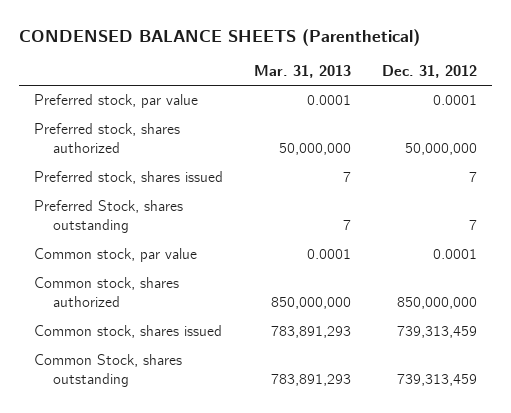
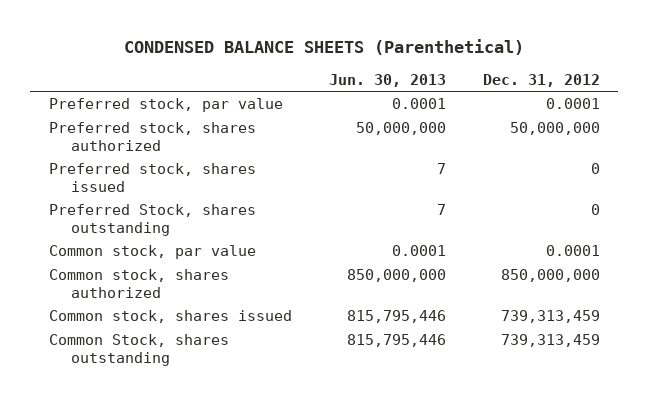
- | Mar. 31, 2013 | Dec. 31, 2012
+ | Jun. 30, 2013 | Dec. 31, 2012
- Preferred stock, shares issued | 7 | 7
- Preferred Stock, shares outstanding | 7 | 7
+ Preferred stock, shares issued | 7 | 0
+ Preferred Stock, shares outstanding | 7 | 0

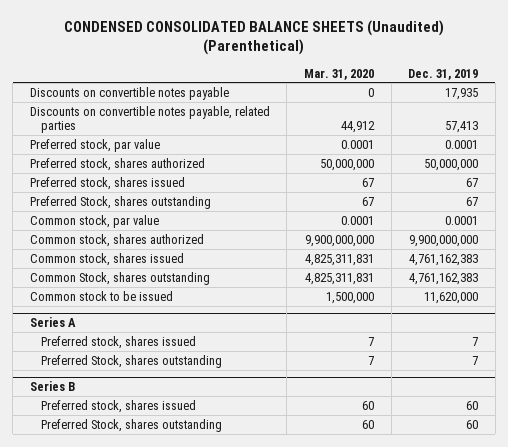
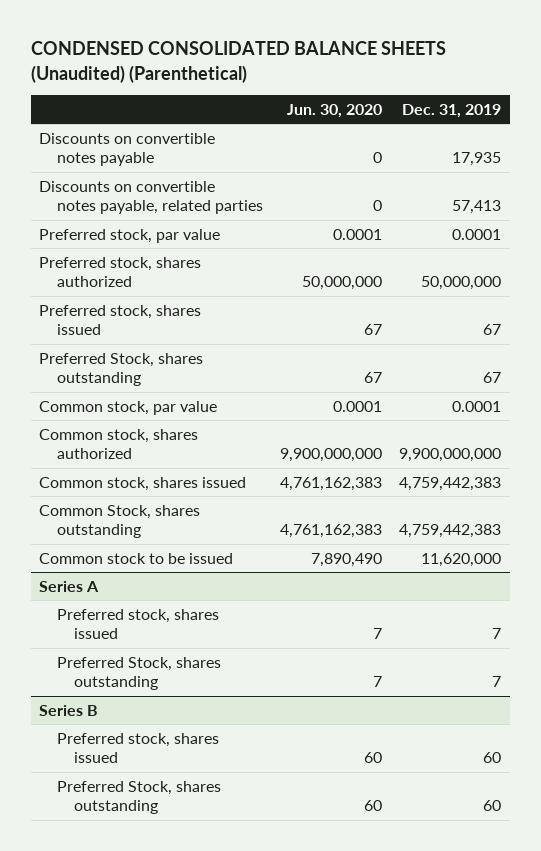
- | Mar. 31, 2020 | Dec. 31, 2019
+ | Jun. 30, 2020 | Dec. 31, 2019
- Common stock, shares issued | 4,825,311,831 | 4,761,162,383
- Common Stock, shares outstanding | 4,825,311,831 | 4,761,162,383
+ Common stock, shares issued | 4,761,162,383 | 4,759,442,383
+ Common Stock, shares outstanding | 4,761,162,383 | 4,759,442,383

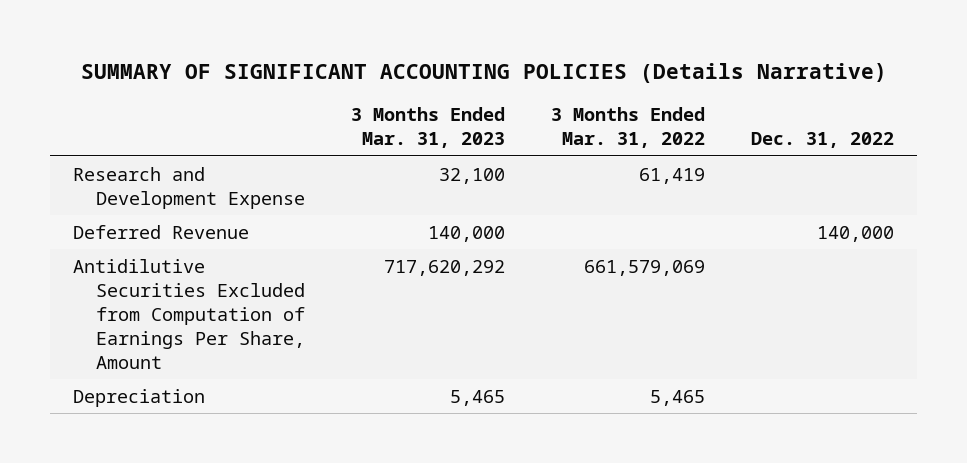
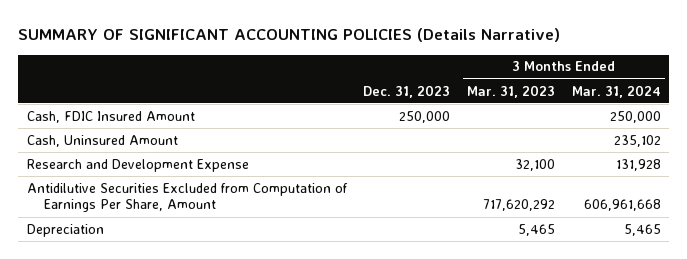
- | 3 Months Ended Mar. 31, 2023 | 3 Months Ended Mar. 31, 2022 | Dec. 31, 2022
+ | Dec. 31, 2023 | 3 Months Ended Mar. 31, 2023 | 3 Months Ended Mar. 31, 2024
+ Cash, FDIC Insured Amount | 250,000 | | 250,000
+ Cash, Uninsured Amount | | | 235,102
- Deferred Revenue | 140,000 | | 140,000

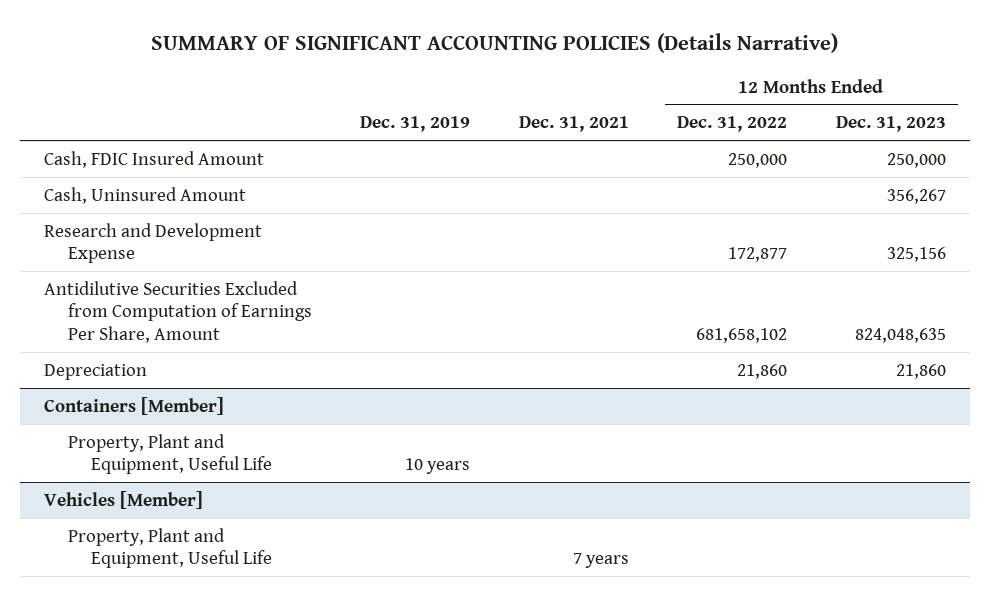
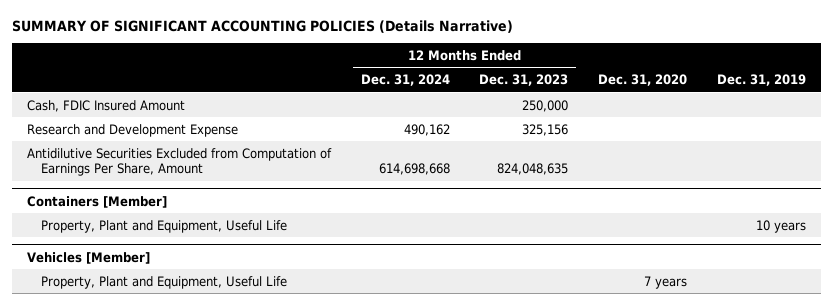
- | Dec. 31, 2019 | Dec. 31, 2021 | 12 Months Ended Dec. 31, 2022 | 12 Months Ended Dec. 31, 2023
+ | 12 Months Ended Dec. 31, 2024 | 12 Months Ended Dec. 31, 2023 | Dec. 31, 2020 | Dec. 31, 2019
- Cash, Uninsured Amount | | | | 356,267
- Depreciation | | | 21,860 | 21,860

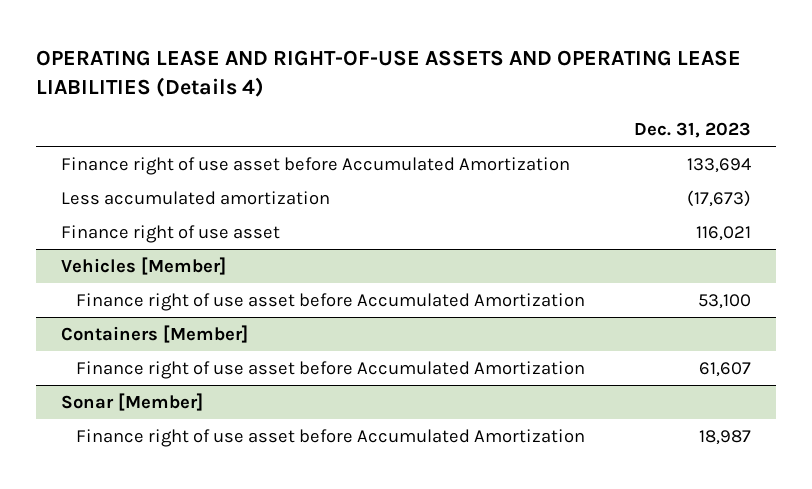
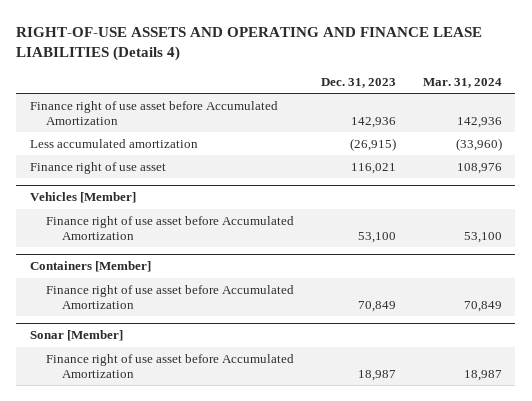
- OPERATING LEASE AND RIGHT-OF-USE ASSETS AND OPERATING LEASE LIABILITIES (Details 4)
+ RIGHT-OF-USE ASSETS AND OPERATING AND FINANCE LEASE LIABILITIES (Details 4)
- | Dec. 31, 2023
+ | Dec. 31, 2023 | Mar. 31, 2024
- Finance right of use asset before Accumulated Amortization | 133,694
- Less accumulated amortization | (17,673)
+ Finance right of use asset before Accumulated Amortization | 142,936 | 142,936
+ Less accumulated amortization | (26,915) | (33,960)
@ Containers [Member]
- Finance right of use asset before Accumulated Amortization | 61,607
+ Finance right of use asset before Accumulated Amortization | 70,849 | 70,849

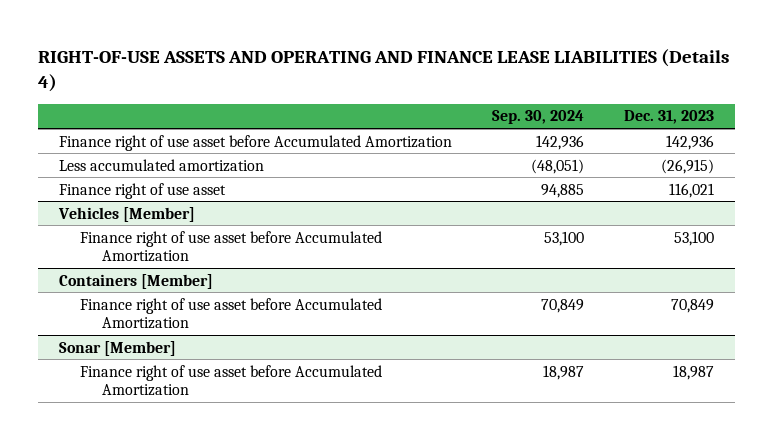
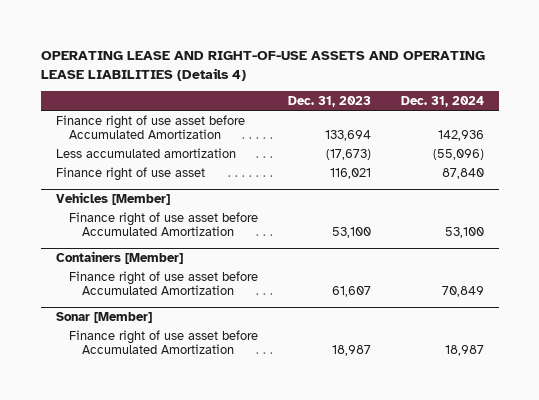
- RIGHT-OF-USE ASSETS AND OPERATING AND FINANCE LEASE LIABILITIES (Details 4)
+ OPERATING LEASE AND RIGHT-OF-USE ASSETS AND OPERATING LEASE LIABILITIES (Details 4)
- | Sep. 30, 2024 | Dec. 31, 2023
+ | Dec. 31, 2023 | Dec. 31, 2024
- Finance right of use asset before Accumulated Amortization | 142,936 | 142,936
- Less accumulated amortization | (48,051) | (26,915)
+ Finance right of use asset before Accumulated Amortization | 133,694 | 142,936
+ Less accumulated amortization | (17,673) | (55,096)
@ Containers [Member]
- Finance right of use asset before Accumulated Amortization | 70,849 | 70,849
+ Finance right of use asset before Accumulated Amortization | 61,607 | 70,849

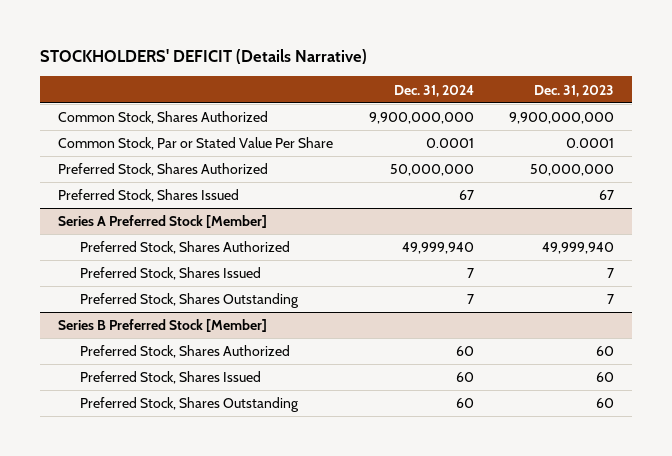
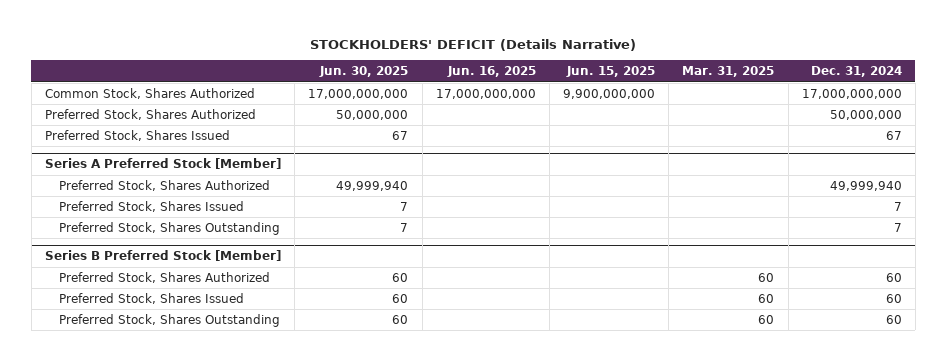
- | Dec. 31, 2024 | Dec. 31, 2023
+ | Jun. 30, 2025 | Jun. 16, 2025 | Jun. 15, 2025 | Mar. 31, 2025 | Dec. 31, 2024
- Common Stock, Shares Authorized | 9,900,000,000 | 9,900,000,000
- Common Stock, Par or Stated Value Per Share | 0.0001 | 0.0001
+ Common Stock, Shares Authorized | 17,000,000,000 | 17,000,000,000 | 9,900,000,000 | | 17,000,000,000

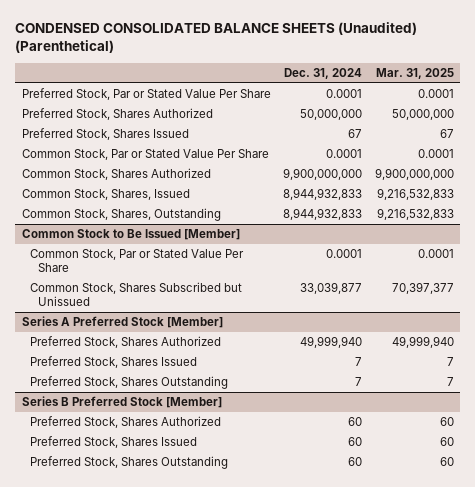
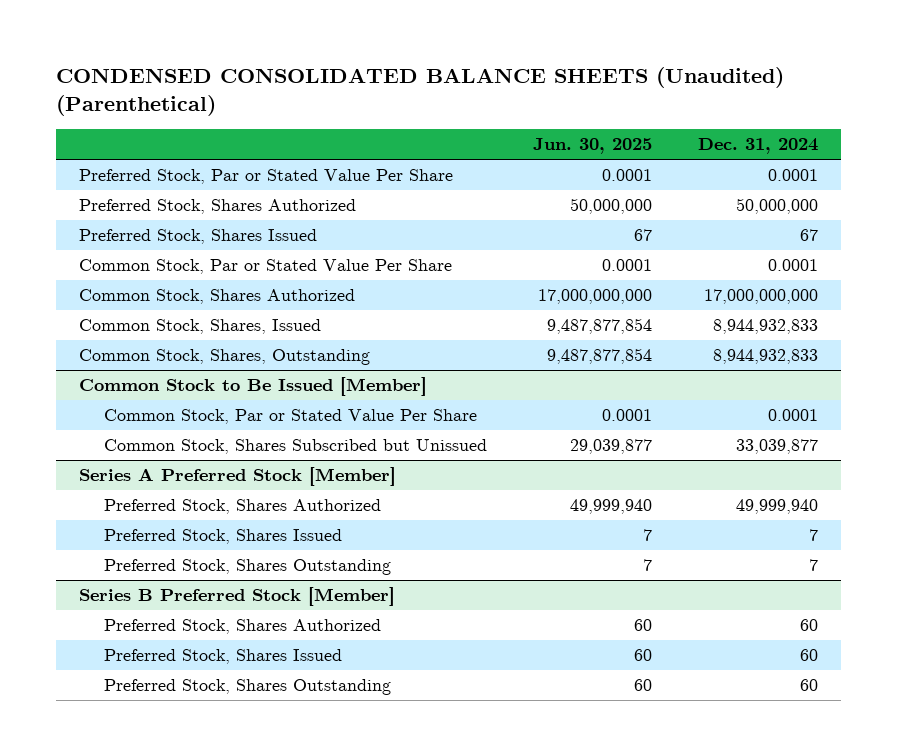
- | Dec. 31, 2024 | Mar. 31, 2025
+ | Jun. 30, 2025 | Dec. 31, 2024
- Common Stock, Shares Authorized | 9,900,000,000 | 9,900,000,000
+ Common Stock, Shares Authorized | 17,000,000,000 | 17,000,000,000

